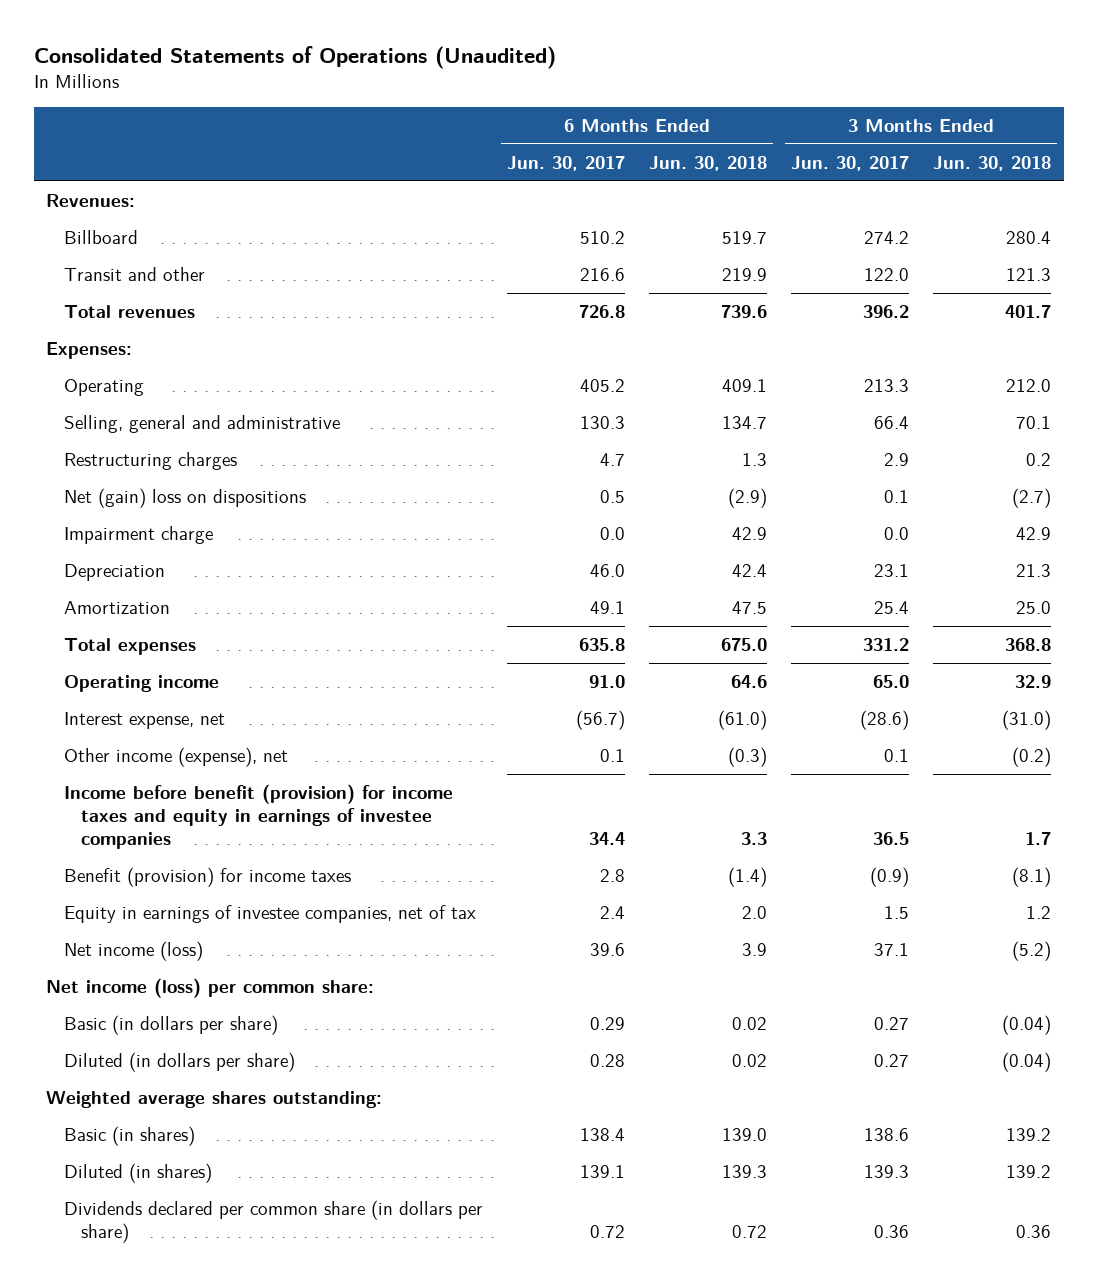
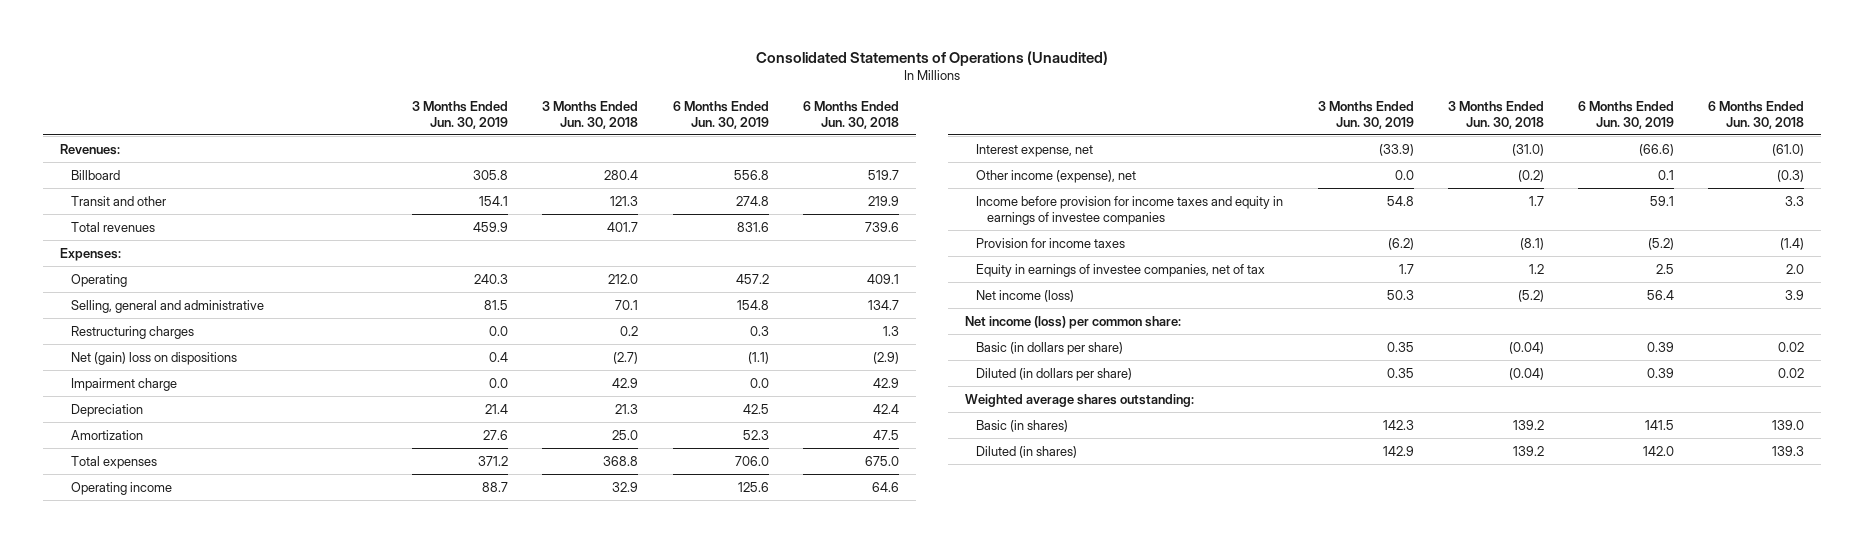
- | 6 Months Ended Jun. 30, 2017 | 6 Months Ended Jun. 30, 2018 | 3 Months Ended Jun. 30, 2017 | 3 Months Ended Jun. 30, 2018
+ | 3 Months Ended Jun. 30, 2019 | 3 Months Ended Jun. 30, 2018 | 6 Months Ended Jun. 30, 2019 | 6 Months Ended Jun. 30, 2018
- Income before benefit (provision) for income taxes and equity in earnings of investee companies | 34.4 | 3.3 | 36.5 | 1.7
- Benefit (provision) for income taxes | 2.8 | (1.4) | (0.9) | (8.1)
+ Income before provision for income taxes and equity in earnings of investee companies | 54.8 | 1.7 | 59.1 | 3.3
+ Provision for income taxes | (6.2) | (8.1) | (5.2) | (1.4)
- Dividends declared per common share (in dollars per share) | 0.72 | 0.72 | 0.36 | 0.36

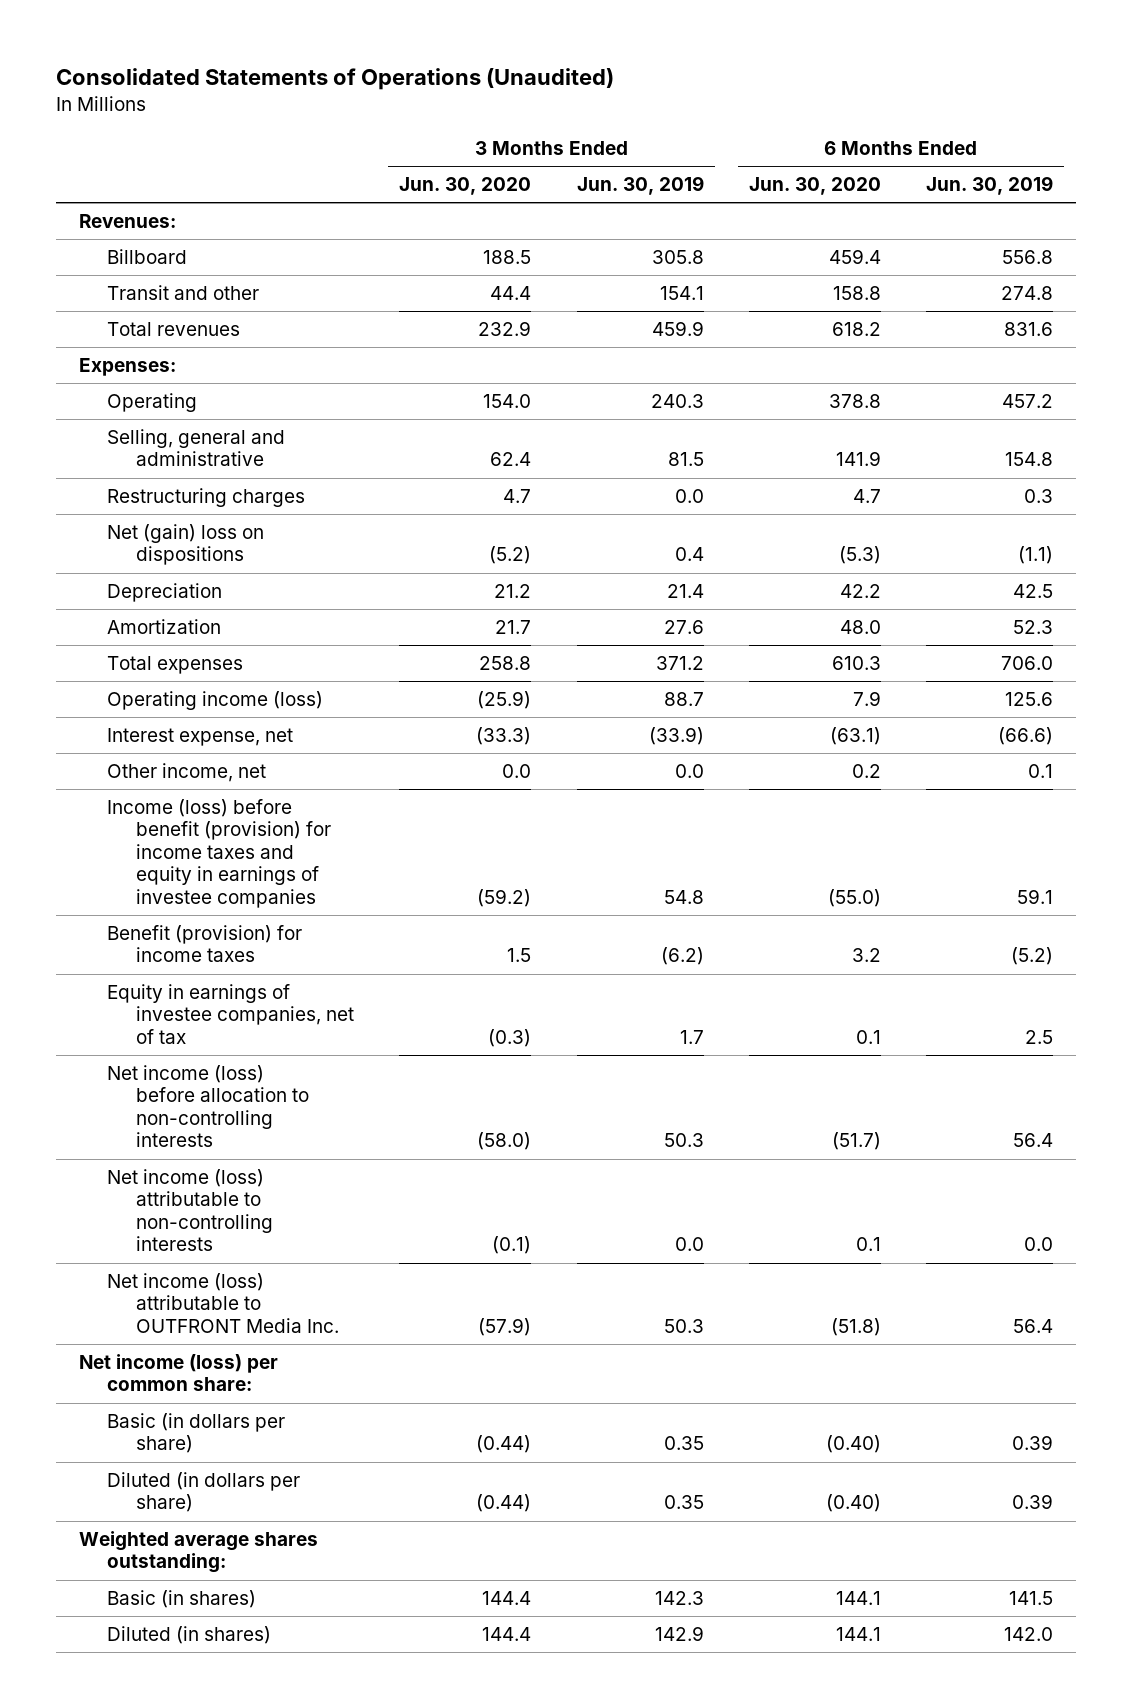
- | 3 Months Ended Jun. 30, 2019 | 3 Months Ended Jun. 30, 2018 | 6 Months Ended Jun. 30, 2019 | 6 Months Ended Jun. 30, 2018
+ | 3 Months Ended Jun. 30, 2020 | 3 Months Ended Jun. 30, 2019 | 6 Months Ended Jun. 30, 2020 | 6 Months Ended Jun. 30, 2019
- Impairment charge | 0.0 | 42.9 | 0.0 | 42.9
- Operating income | 88.7 | 32.9 | 125.6 | 64.6
+ Operating income (loss) | (25.9) | 88.7 | 7.9 | 125.6
- Other income (expense), net | 0.0 | (0.2) | 0.1 | (0.3)
- Income before provision for income taxes and equity in earnings of investee companies | 54.8 | 1.7 | 59.1 | 3.3
- Provision for income taxes | (6.2) | (8.1) | (5.2) | (1.4)
+ Other income, net | 0.0 | 0.0 | 0.2 | 0.1
+ Income (loss) before benefit (provision) for income taxes and equity in earnings of investee companies | (59.2) | 54.8 | (55.0) | 59.1
+ Benefit (provision) for income taxes | 1.5 | (6.2) | 3.2 | (5.2)
- Net income (loss) | 50.3 | (5.2) | 56.4 | 3.9
+ Net income (loss) before allocation to non-controlling interests | (58.0) | 50.3 | (51.7) | 56.4
+ Net income (loss) attributable to non-controlling interests | (0.1) | 0.0 | 0.1 | 0.0
+ Net income (loss) attributable to OUTFRONT Media Inc. | (57.9) | 50.3 | (51.8) | 56.4

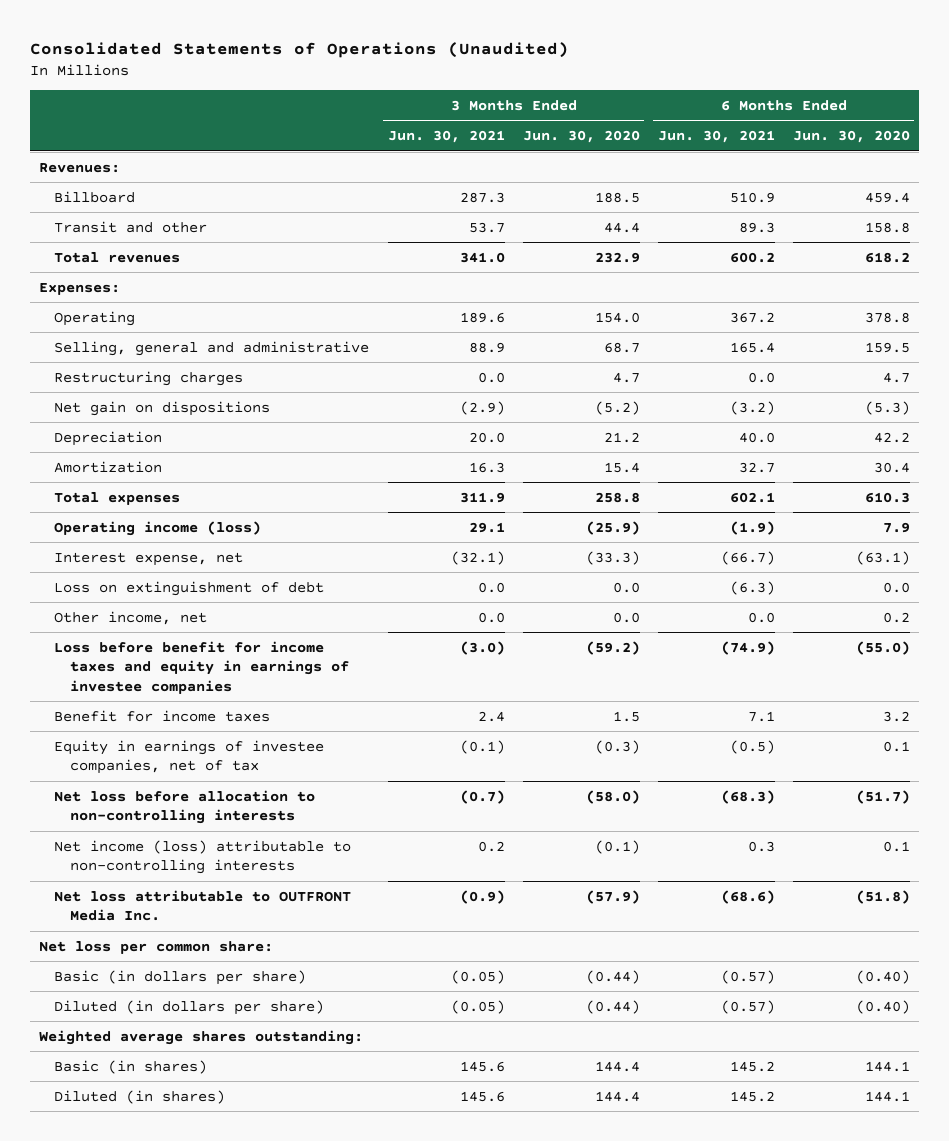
- | 3 Months Ended Jun. 30, 2020 | 3 Months Ended Jun. 30, 2019 | 6 Months Ended Jun. 30, 2020 | 6 Months Ended Jun. 30, 2019
+ | 3 Months Ended Jun. 30, 2021 | 3 Months Ended Jun. 30, 2020 | 6 Months Ended Jun. 30, 2021 | 6 Months Ended Jun. 30, 2020
- Selling, general and administrative | 62.4 | 81.5 | 141.9 | 154.8
+ Selling, general and administrative | 88.9 | 68.7 | 165.4 | 159.5
- Net (gain) loss on dispositions | (5.2) | 0.4 | (5.3) | (1.1)
+ Net gain on dispositions | (2.9) | (5.2) | (3.2) | (5.3)
- Amortization | 21.7 | 27.6 | 48.0 | 52.3
+ Amortization | 16.3 | 15.4 | 32.7 | 30.4
+ Loss on extinguishment of debt | 0.0 | 0.0 | (6.3) | 0.0
- Income (loss) before benefit (provision) for income taxes and equity in earnings of investee companies | (59.2) | 54.8 | (55.0) | 59.1
- Benefit (provision) for income taxes | 1.5 | (6.2) | 3.2 | (5.2)
+ Loss before benefit for income taxes and equity in earnings of investee companies | (3.0) | (59.2) | (74.9) | (55.0)
+ Benefit for income taxes | 2.4 | 1.5 | 7.1 | 3.2
- Net income (loss) before allocation to non-controlling interests | (58.0) | 50.3 | (51.7) | 56.4
+ Net loss before allocation to non-controlling interests | (0.7) | (58.0) | (68.3) | (51.7)
- Net income (loss) attributable to OUTFRONT Media Inc. | (57.9) | 50.3 | (51.8) | 56.4
- Net income (loss) per common share:
+ Net loss attributable to OUTFRONT Media Inc. | (0.9) | (57.9) | (68.6) | (51.8)
+ Net loss per common share:

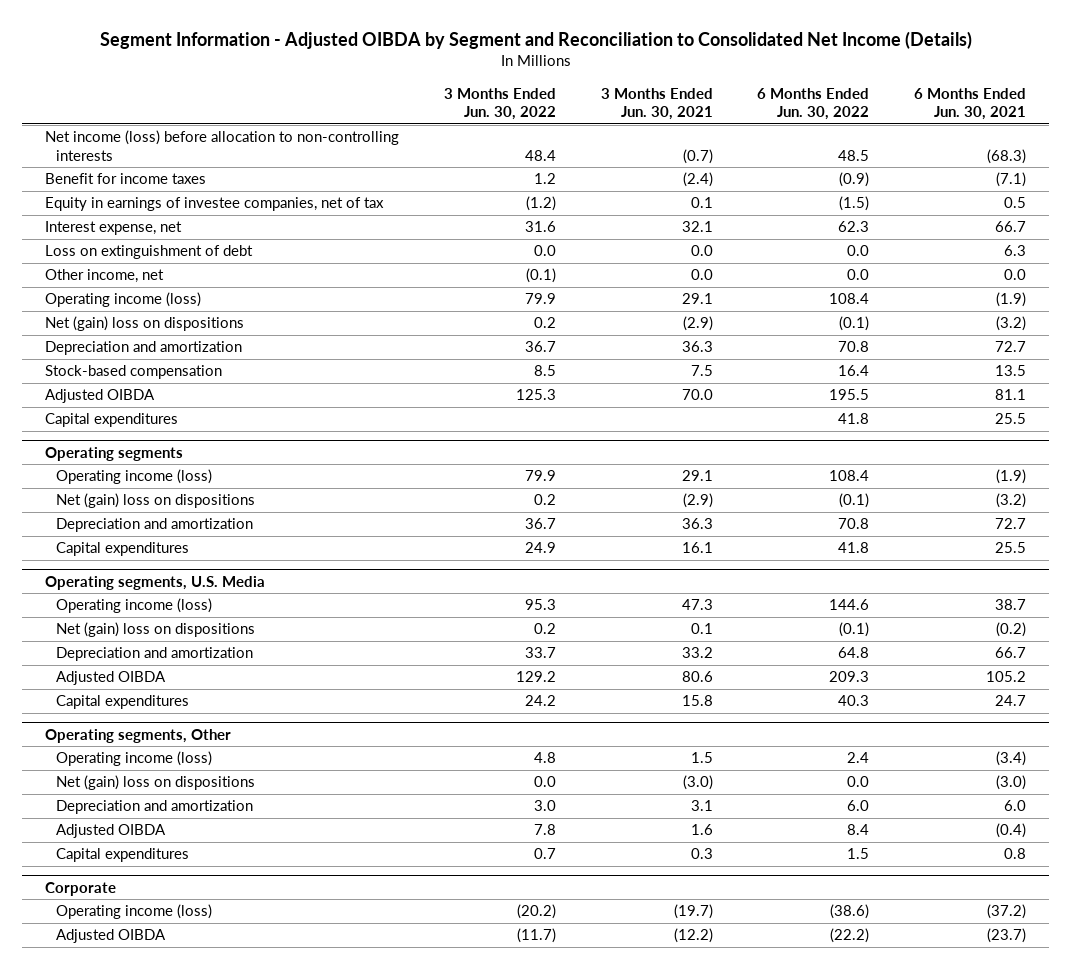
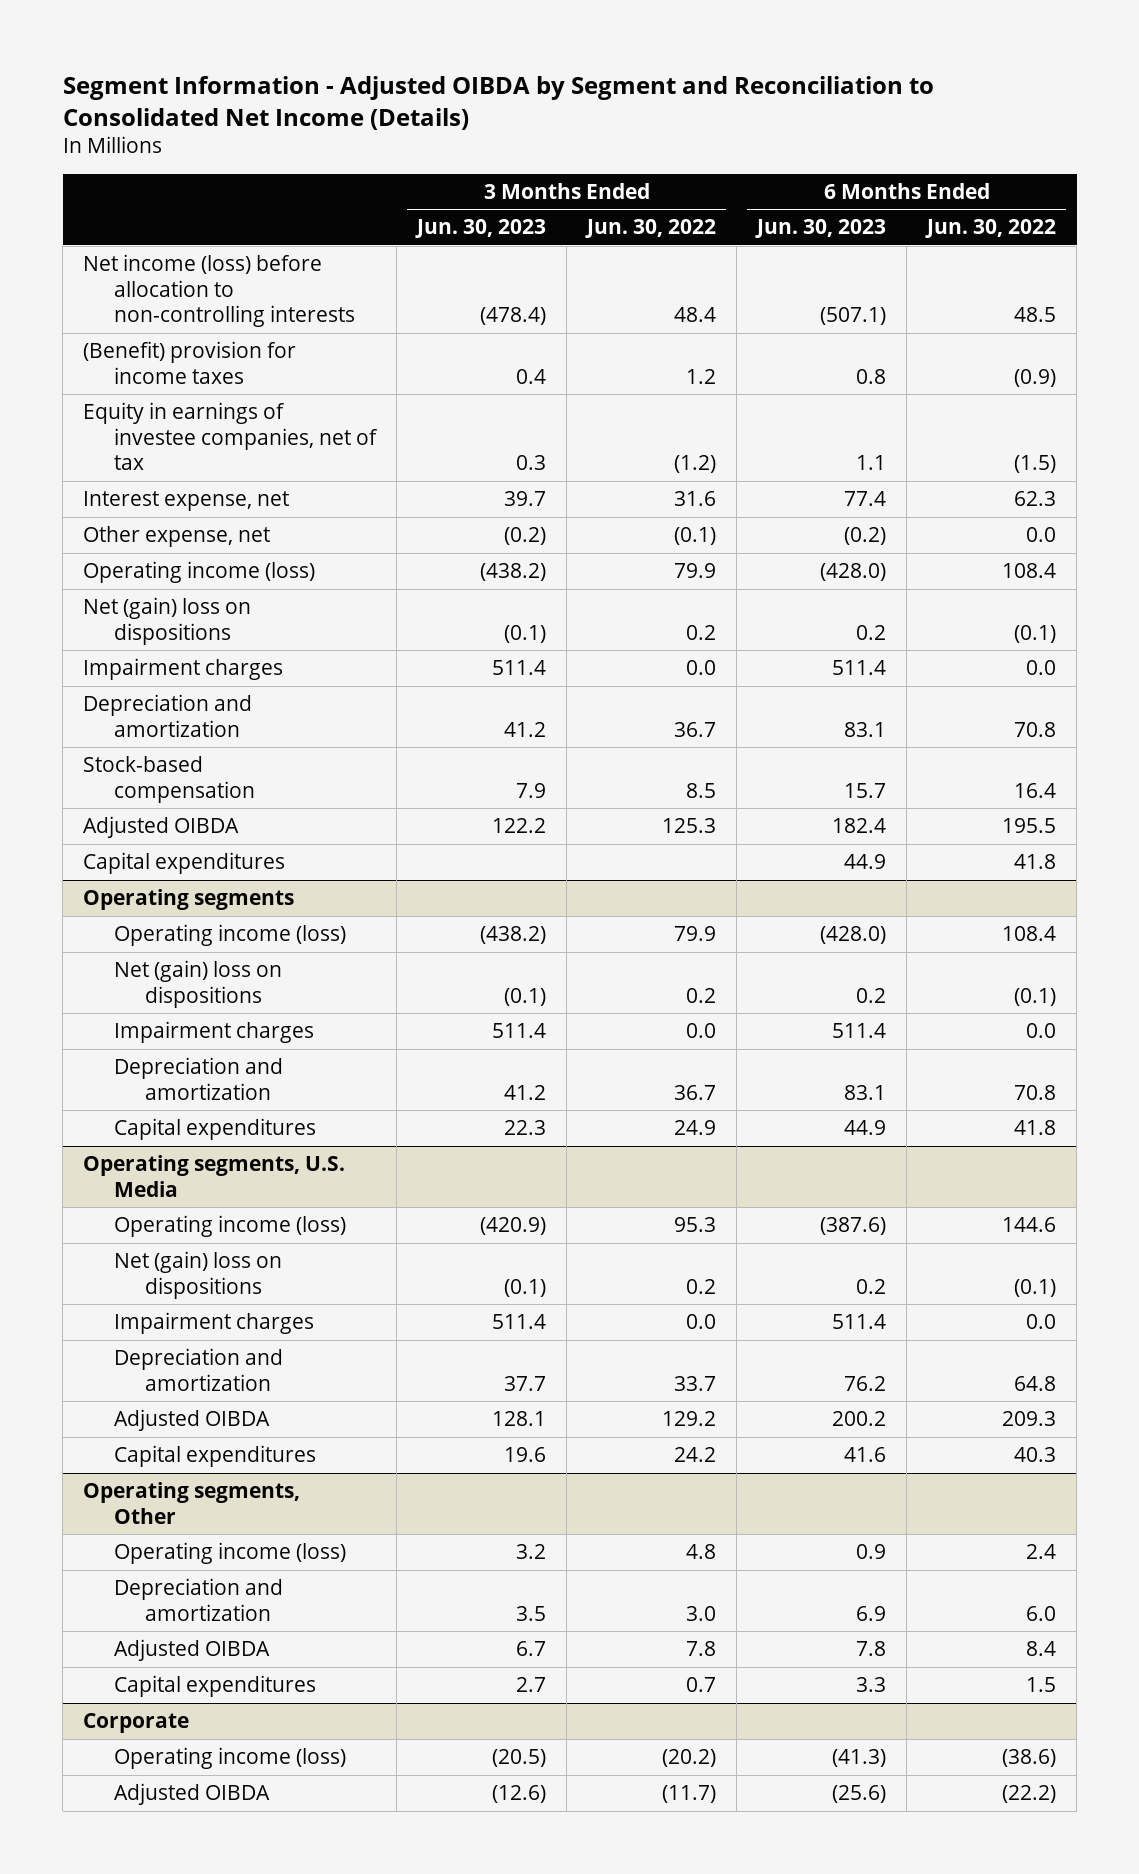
- | 3 Months Ended Jun. 30, 2022 | 3 Months Ended Jun. 30, 2021 | 6 Months Ended Jun. 30, 2022 | 6 Months Ended Jun. 30, 2021
+ | 3 Months Ended Jun. 30, 2023 | 3 Months Ended Jun. 30, 2022 | 6 Months Ended Jun. 30, 2023 | 6 Months Ended Jun. 30, 2022
- Benefit for income taxes | 1.2 | (2.4) | (0.9) | (7.1)
+ (Benefit) provision for income taxes | 0.4 | 1.2 | 0.8 | (0.9)
- Loss on extinguishment of debt | 0.0 | 0.0 | 0.0 | 6.3
- Other income, net | (0.1) | 0.0 | 0.0 | 0.0
+ Other expense, net | (0.2) | (0.1) | (0.2) | 0.0
+ Impairment charges | 511.4 | 0.0 | 511.4 | 0.0
@ Operating segments
+ Impairment charges | 511.4 | 0.0 | 511.4 | 0.0
@ Operating segments, U.S. Media
+ Impairment charges | 511.4 | 0.0 | 511.4 | 0.0
@ Operating segments, Other
- Net (gain) loss on dispositions | 0.0 | (3.0) | 0.0 | (3.0)

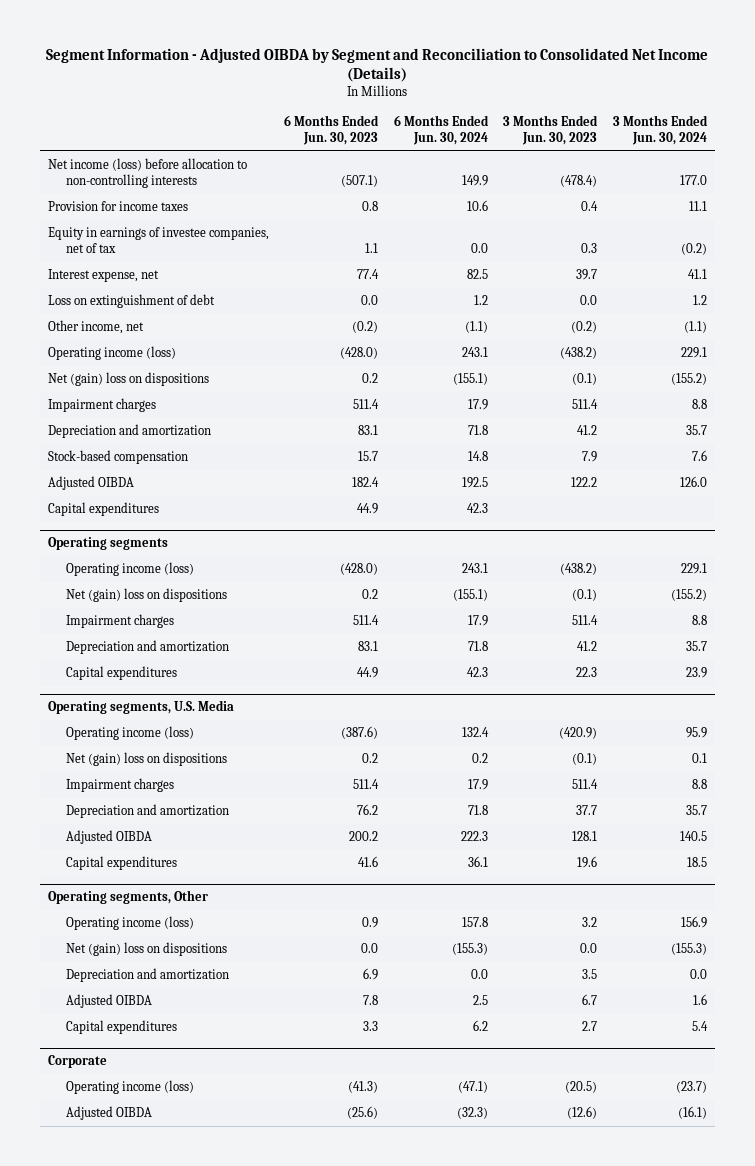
- | 3 Months Ended Jun. 30, 2023 | 3 Months Ended Jun. 30, 2022 | 6 Months Ended Jun. 30, 2023 | 6 Months Ended Jun. 30, 2022
+ | 6 Months Ended Jun. 30, 2023 | 6 Months Ended Jun. 30, 2024 | 3 Months Ended Jun. 30, 2023 | 3 Months Ended Jun. 30, 2024
- (Benefit) provision for income taxes | 0.4 | 1.2 | 0.8 | (0.9)
+ Provision for income taxes | 0.8 | 10.6 | 0.4 | 11.1
- Other expense, net | (0.2) | (0.1) | (0.2) | 0.0
+ Loss on extinguishment of debt | 0.0 | 1.2 | 0.0 | 1.2
+ Other income, net | (0.2) | (1.1) | (0.2) | (1.1)
@ Operating segments, Other
+ Net (gain) loss on dispositions | 0.0 | (155.3) | 0.0 | (155.3)

